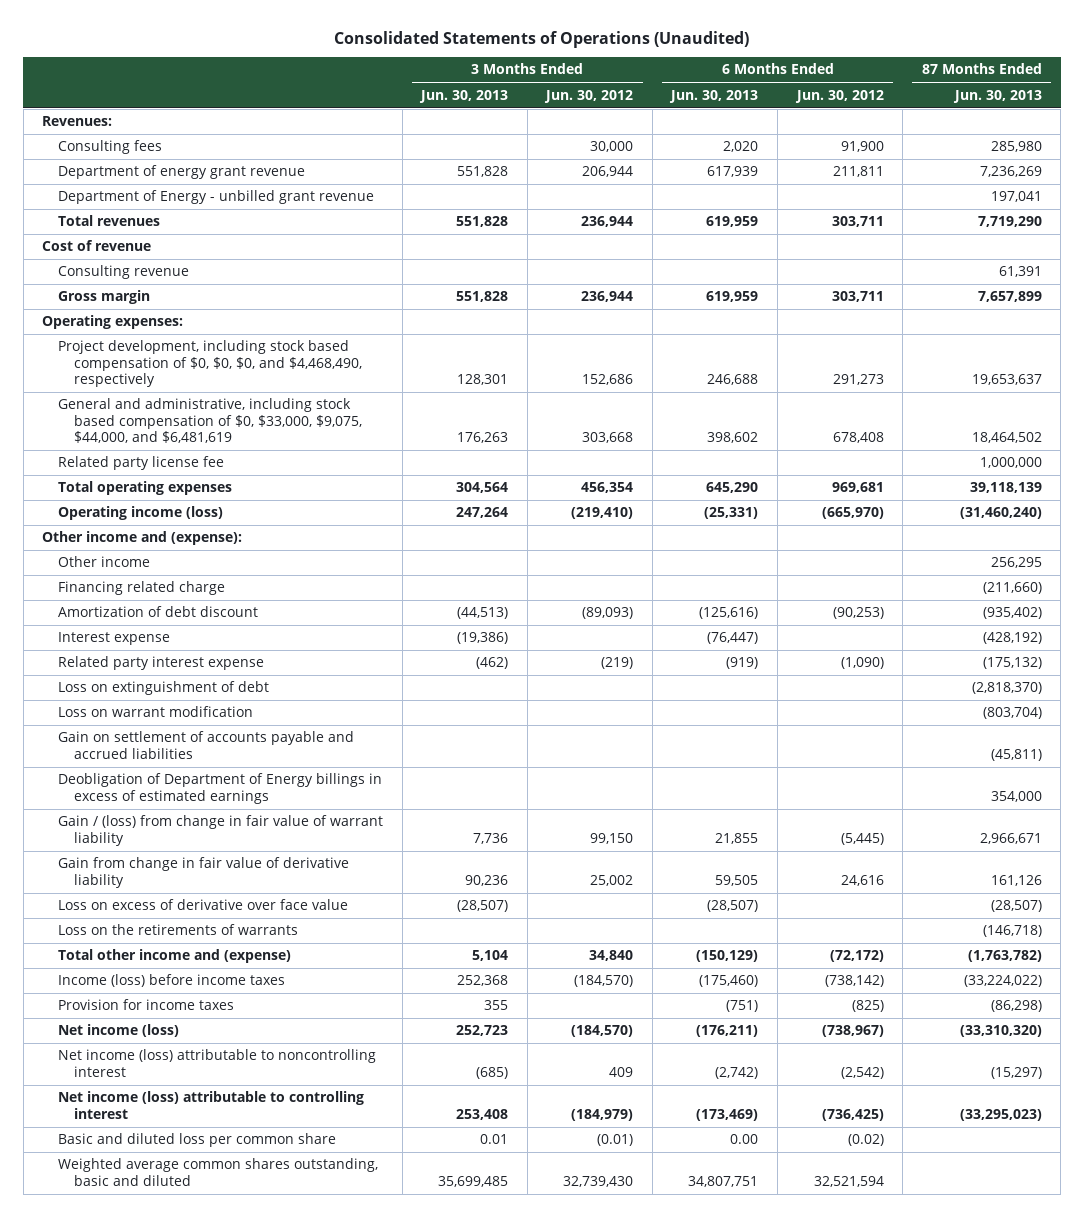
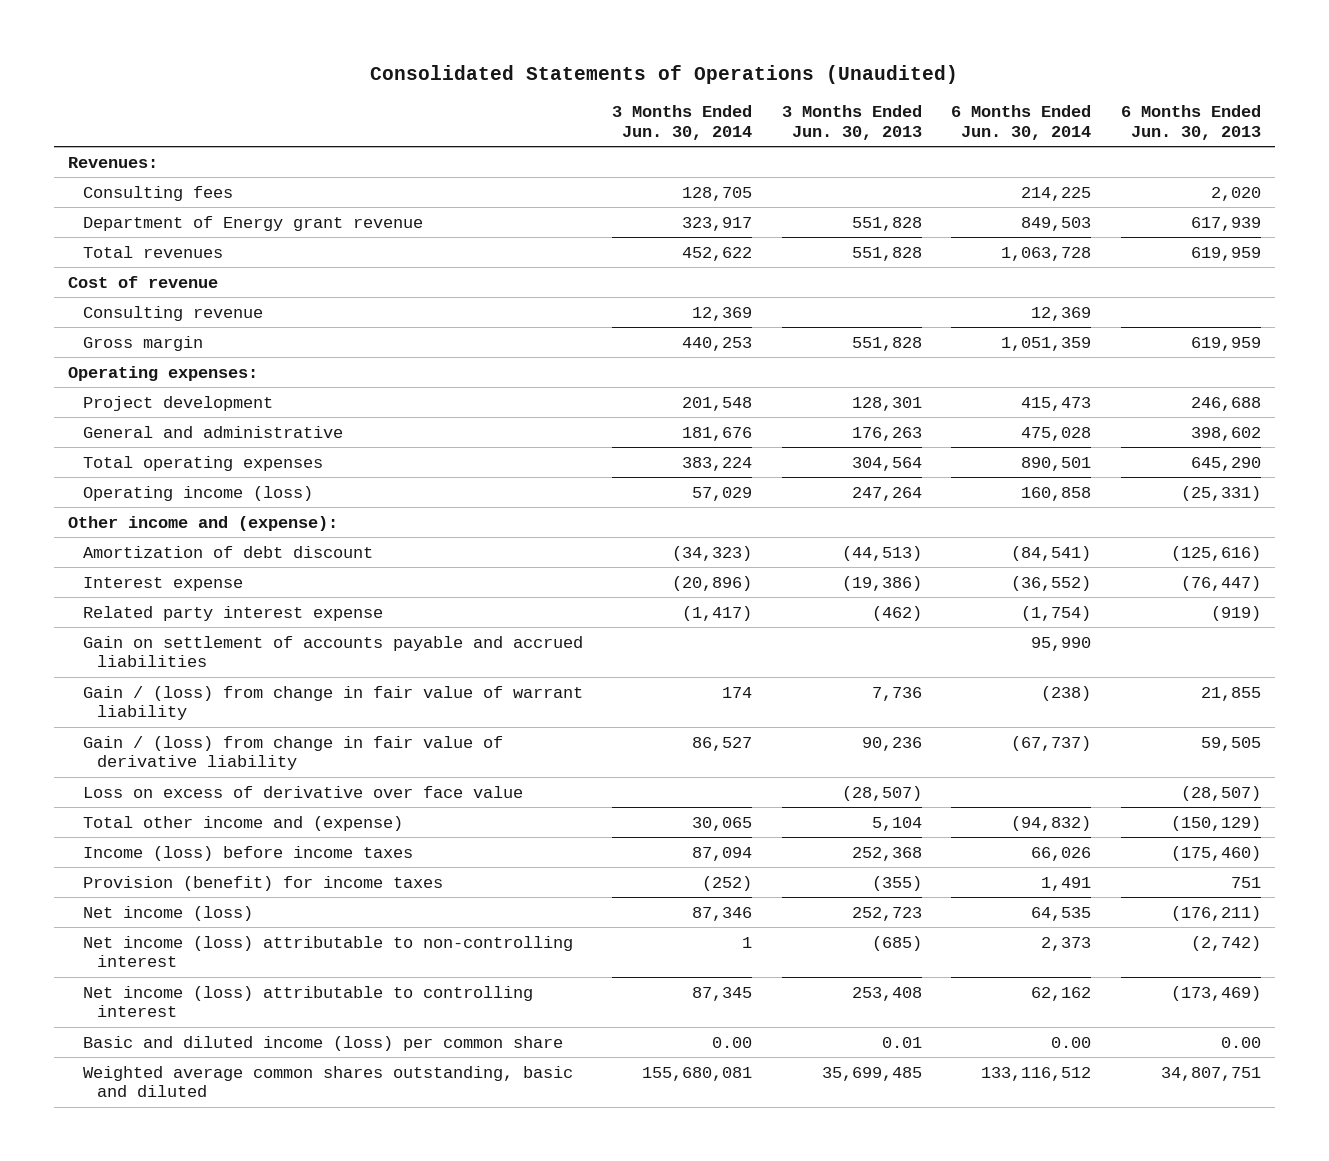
- | 3 Months Ended Jun. 30, 2013 | 3 Months Ended Jun. 30, 2012 | 6 Months Ended Jun. 30, 2013 | 6 Months Ended Jun. 30, 2012 | 87 Months Ended Jun. 30, 2013
+ | 3 Months Ended Jun. 30, 2014 | 3 Months Ended Jun. 30, 2013 | 6 Months Ended Jun. 30, 2014 | 6 Months Ended Jun. 30, 2013
- Department of energy grant revenue | 551,828 | 206,944 | 617,939 | 211,811 | 7,236,269
- Department of Energy - unbilled grant revenue | | | | | 197,041
+ Department of Energy grant revenue | 323,917 | 551,828 | 849,503 | 617,939
- Project development, including stock based compensation of $0, $0, $0, and $4,468,490, respectively | 128,301 | 152,686 | 246,688 | 291,273 | 19,653,637
- General and administrative, including stock based compensation of $0, $33,000, $9,075, $44,000, and $6,481,619 | 176,263 | 303,668 | 398,602 | 678,408 | 18,464,502
- Related party license fee | | | | | 1,000,000
+ Project development | 201,548 | 128,301 | 415,473 | 246,688
+ General and administrative | 181,676 | 176,263 | 475,028 | 398,602
- Other income | | | | | 256,295
- Financing related charge | | | | | (211,660)
- Loss on extinguishment of debt | | | | | (2,818,370)
- Loss on warrant modification | | | | | (803,704)
- Deobligation of Department of Energy billings in excess of estimated earnings | | | | | 354,000
- Gain from change in fair value of derivative liability | 90,236 | 25,002 | 59,505 | 24,616 | 161,126
+ Gain / (loss) from change in fair value of derivative liability | 86,527 | 90,236 | (67,737) | 59,505
- Loss on the retirements of warrants | | | | | (146,718)
- Provision for income taxes | 355 | | (751) | (825) | (86,298)
+ Provision (benefit) for income taxes | (252) | (355) | 1,491 | 751
- Net income (loss) attributable to noncontrolling interest | (685) | 409 | (2,742) | (2,542) | (15,297)
+ Net income (loss) attributable to non-controlling interest | 1 | (685) | 2,373 | (2,742)
- Basic and diluted loss per common share | 0.01 | (0.01) | 0.00 | (0.02) |
+ Basic and diluted income (loss) per common share | 0.00 | 0.01 | 0.00 | 0.00

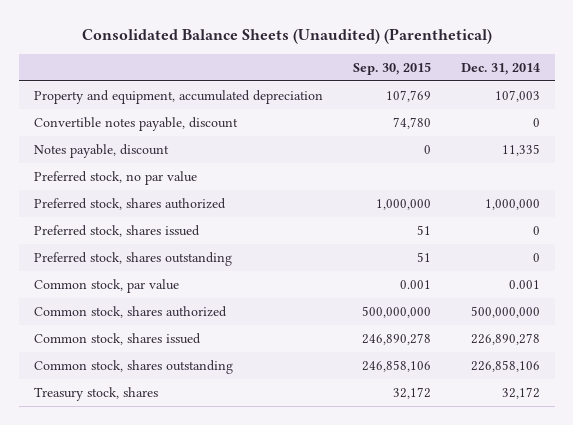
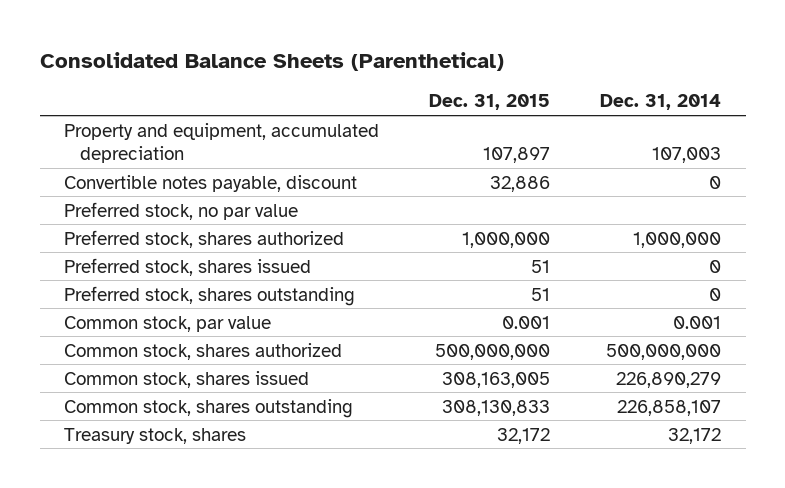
- Consolidated Balance Sheets (Unaudited) (Parenthetical)
+ Consolidated Balance Sheets (Parenthetical)
- | Sep. 30, 2015 | Dec. 31, 2014
+ | Dec. 31, 2015 | Dec. 31, 2014
- Notes payable, discount | 0 | 11,335
- Common stock, shares issued | 246,890,278 | 226,890,278
- Common stock, shares outstanding | 246,858,106 | 226,858,106
+ Common stock, shares issued | 308,163,005 | 226,890,279
+ Common stock, shares outstanding | 308,130,833 | 226,858,107

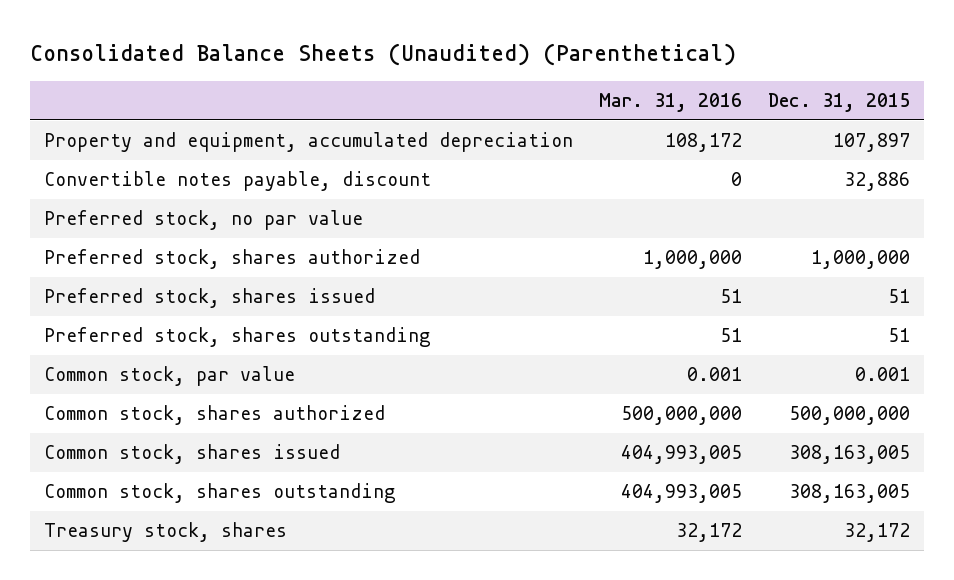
- Consolidated Balance Sheets (Parenthetical)
+ Consolidated Balance Sheets (Unaudited) (Parenthetical)
- | Dec. 31, 2015 | Dec. 31, 2014
+ | Mar. 31, 2016 | Dec. 31, 2015
- Common stock, shares outstanding | 308,130,833 | 226,858,107
+ Common stock, shares outstanding | 404,993,005 | 308,163,005

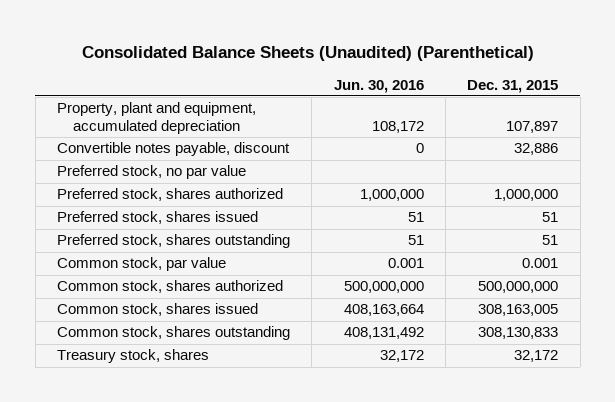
- | Mar. 31, 2016 | Dec. 31, 2015
+ | Jun. 30, 2016 | Dec. 31, 2015
- Property and equipment, accumulated depreciation | 108,172 | 107,897
+ Property, plant and equipment, accumulated depreciation | 108,172 | 107,897
- Common stock, shares outstanding | 404,993,005 | 308,163,005
+ Common stock, shares outstanding | 408,131,492 | 308,130,833

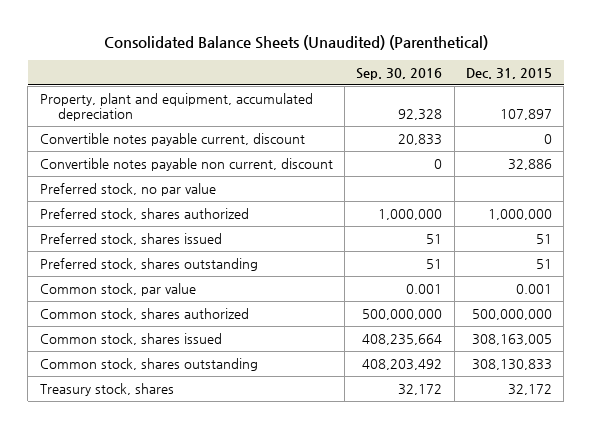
- | Jun. 30, 2016 | Dec. 31, 2015
+ | Sep. 30, 2016 | Dec. 31, 2015
- Convertible notes payable, discount | 0 | 32,886
+ Convertible notes payable current, discount | 20,833 | 0
+ Convertible notes payable non current, discount | 0 | 32,886

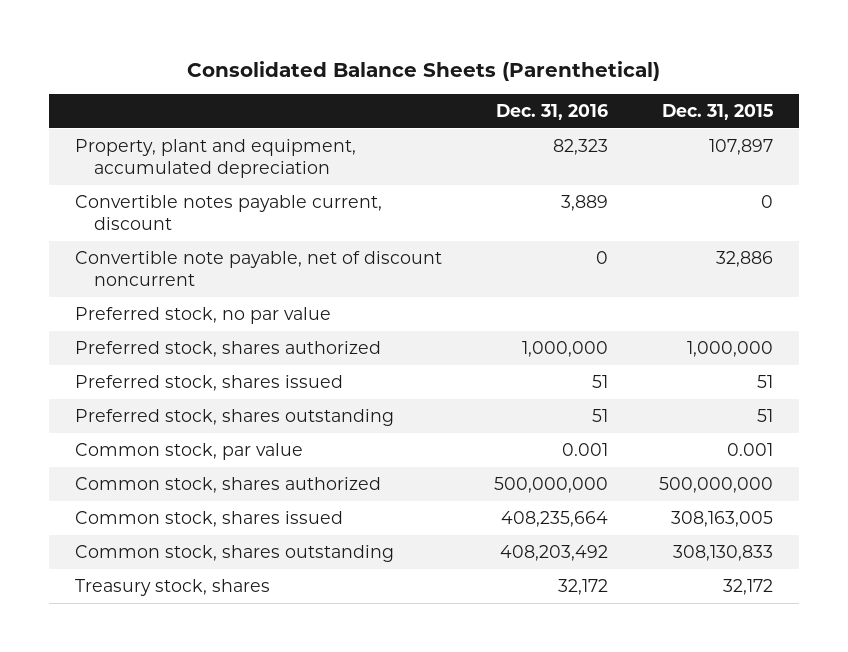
- Consolidated Balance Sheets (Unaudited) (Parenthetical)
+ Consolidated Balance Sheets (Parenthetical)
- | Sep. 30, 2016 | Dec. 31, 2015
+ | Dec. 31, 2016 | Dec. 31, 2015
- Convertible notes payable non current, discount | 0 | 32,886
+ Convertible note payable, net of discount noncurrent | 0 | 32,886

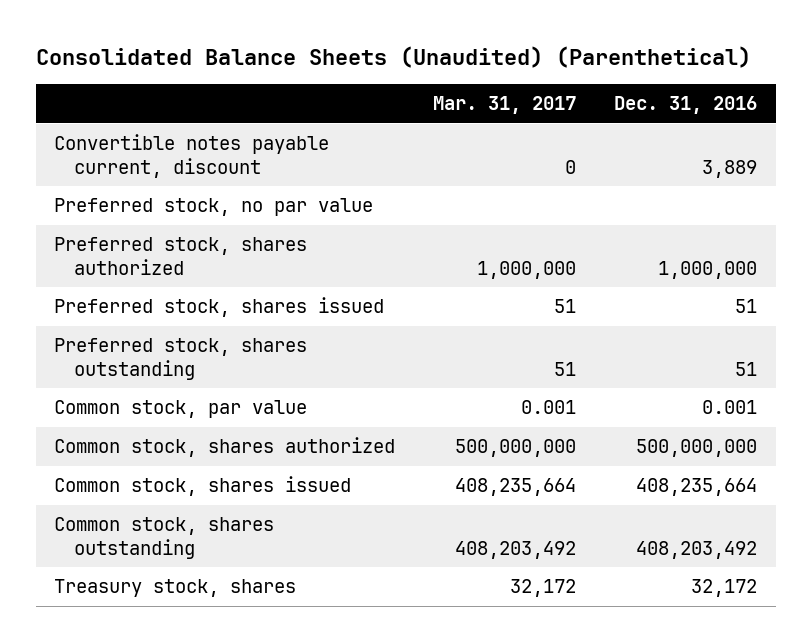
- Consolidated Balance Sheets (Parenthetical)
+ Consolidated Balance Sheets (Unaudited) (Parenthetical)
- | Dec. 31, 2016 | Dec. 31, 2015
+ | Mar. 31, 2017 | Dec. 31, 2016
- Property, plant and equipment, accumulated depreciation | 82,323 | 107,897
- Convertible note payable, net of discount noncurrent | 0 | 32,886

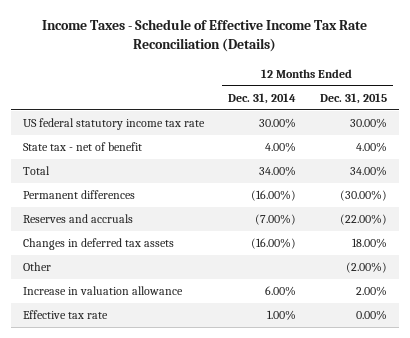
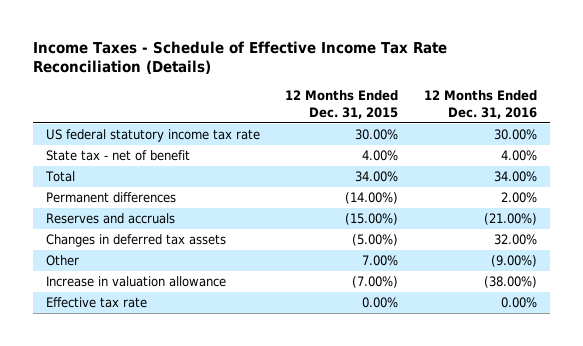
- | 12 Months Ended Dec. 31, 2014 | 12 Months Ended Dec. 31, 2015
+ | 12 Months Ended Dec. 31, 2015 | 12 Months Ended Dec. 31, 2016
- Permanent differences | (16.00%) | (30.00%)
- Reserves and accruals | (7.00%) | (22.00%)
- Changes in deferred tax assets | (16.00%) | 18.00%
- Other | | (2.00%)
- Increase in valuation allowance | 6.00% | 2.00%
+ Permanent differences | (14.00%) | 2.00%
+ Reserves and accruals | (15.00%) | (21.00%)
+ Changes in deferred tax assets | (5.00%) | 32.00%
+ Other | 7.00% | (9.00%)
+ Increase in valuation allowance | (7.00%) | (38.00%)

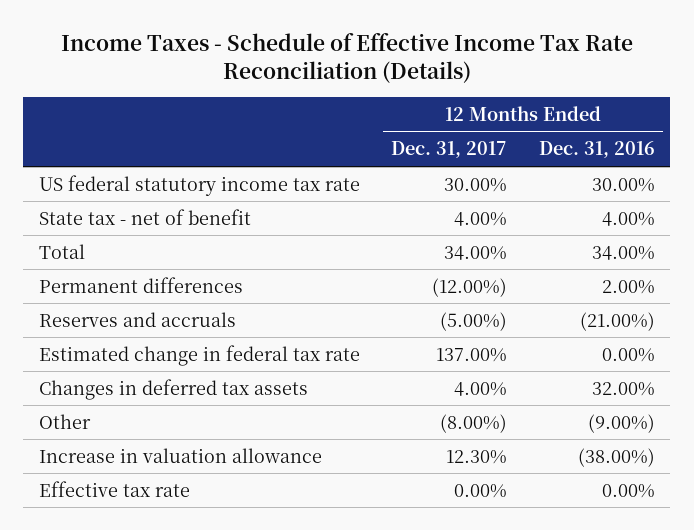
- | 12 Months Ended Dec. 31, 2015 | 12 Months Ended Dec. 31, 2016
+ | 12 Months Ended Dec. 31, 2017 | 12 Months Ended Dec. 31, 2016
+ Estimated change in federal tax rate | 137.00% | 0.00%

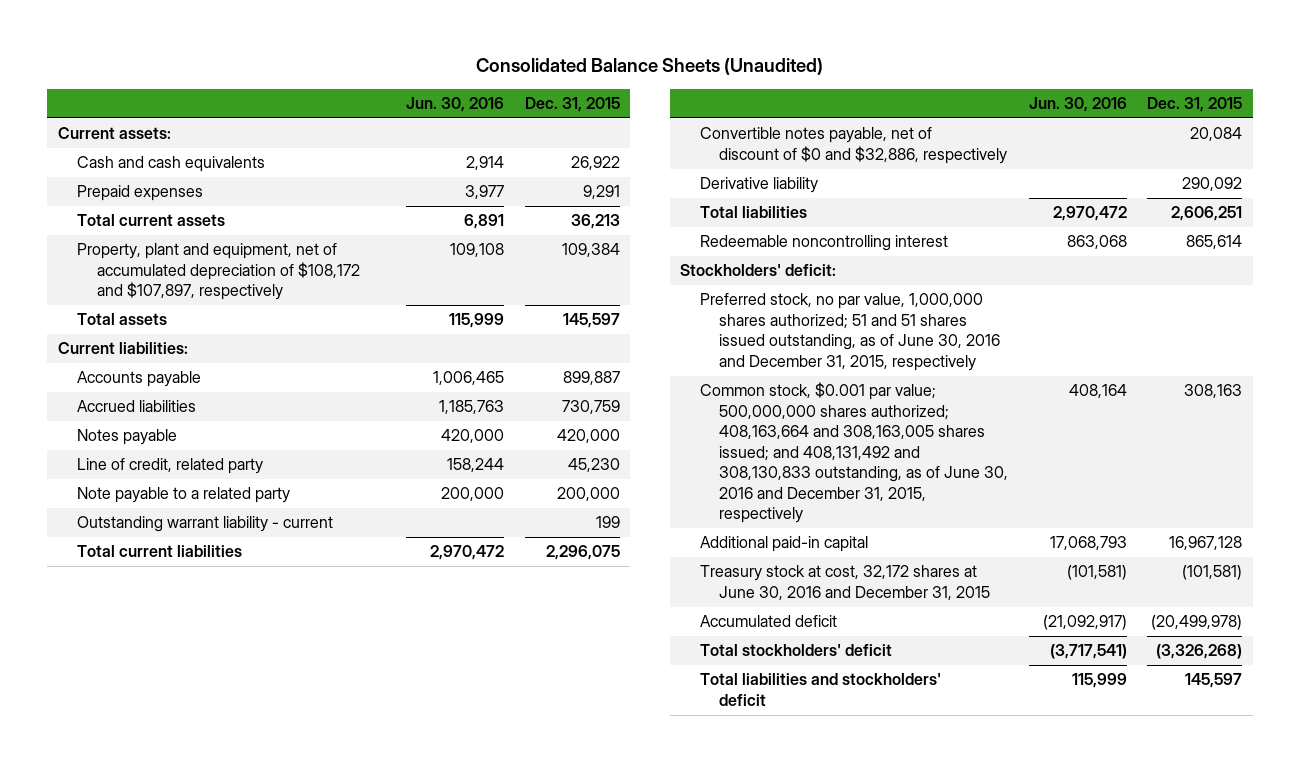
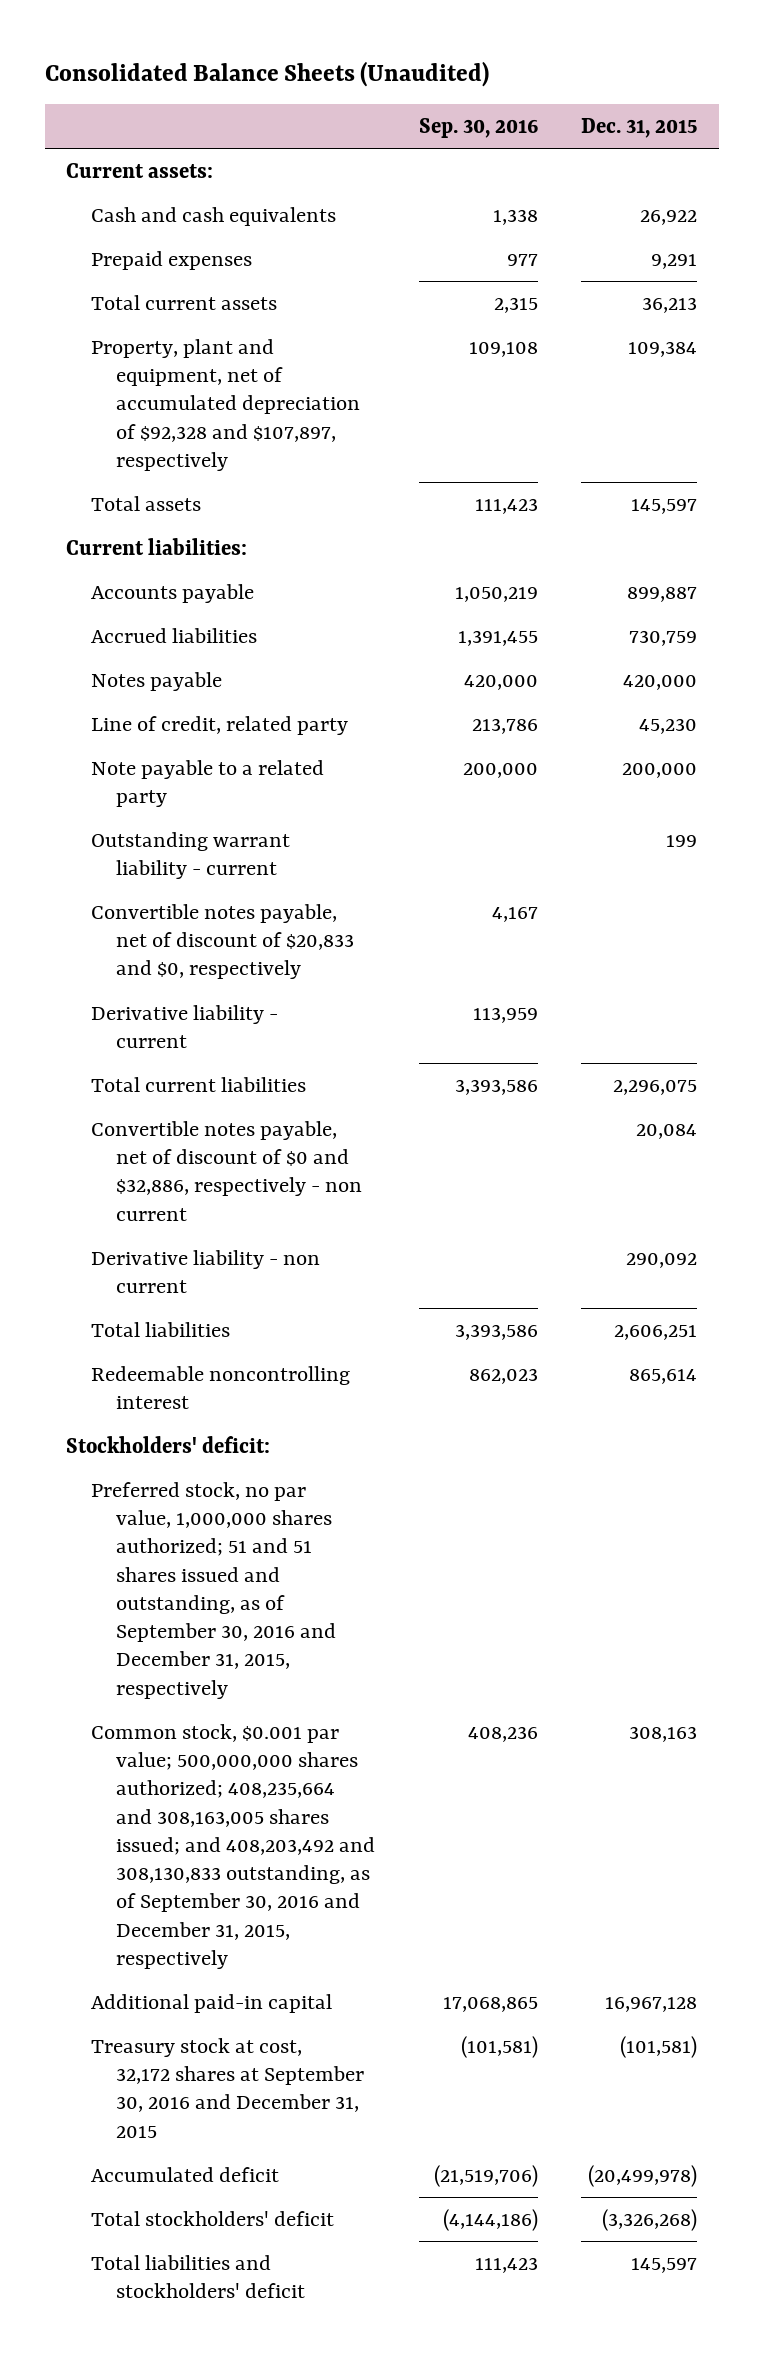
- | Jun. 30, 2016 | Dec. 31, 2015
+ | Sep. 30, 2016 | Dec. 31, 2015
- Property, plant and equipment, net of accumulated depreciation of $108,172 and $107,897, respectively | 109,108 | 109,384
+ Property, plant and equipment, net of accumulated depreciation of $92,328 and $107,897, respectively | 109,108 | 109,384
+ Convertible notes payable, net of discount of $20,833 and $0, respectively | 4,167 |
+ Derivative liability - current | 113,959 |
- Convertible notes payable, net of discount of $0 and $32,886, respectively | | 20,084
- Derivative liability | | 290,092
+ Convertible notes payable, net of discount of $0 and $32,886, respectively - non current | | 20,084
+ Derivative liability - non current | | 290,092
- Preferred stock, no par value, 1,000,000 shares authorized; 51 and 51 shares issued outstanding, as of June 30, 2016 and December 31, 2015, respectively
- Common stock, $0.001 par value; 500,000,000 shares authorized; 408,163,664 and 308,163,005 shares issued; and 408,131,492 and 308,130,833 outstanding, as of June 30, 2016 and December 31, 2015, respectively | 408,164 | 308,163
+ Preferred stock, no par value, 1,000,000 shares authorized; 51 and 51 shares issued and outstanding, as of September 30, 2016 and December 31, 2015, respectively
+ Common stock, $0.001 par value; 500,000,000 shares authorized; 408,235,664 and 308,163,005 shares issued; and 408,203,492 and 308,130,833 outstanding, as of September 30, 2016 and December 31, 2015, respectively | 408,236 | 308,163
- Treasury stock at cost, 32,172 shares at June 30, 2016 and December 31, 2015 | (101,581) | (101,581)
+ Treasury stock at cost, 32,172 shares at September 30, 2016 and December 31, 2015 | (101,581) | (101,581)

